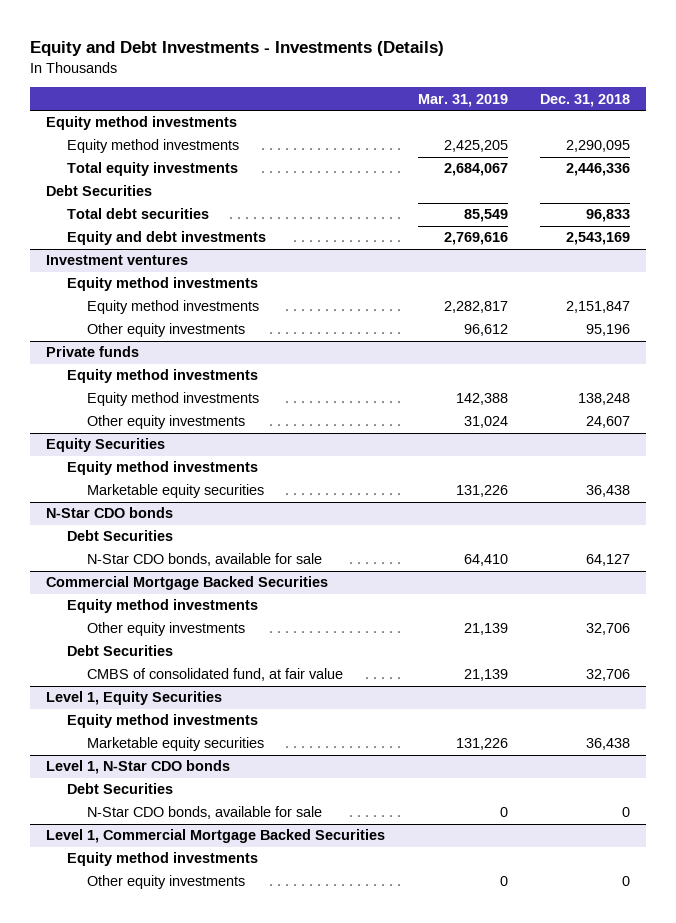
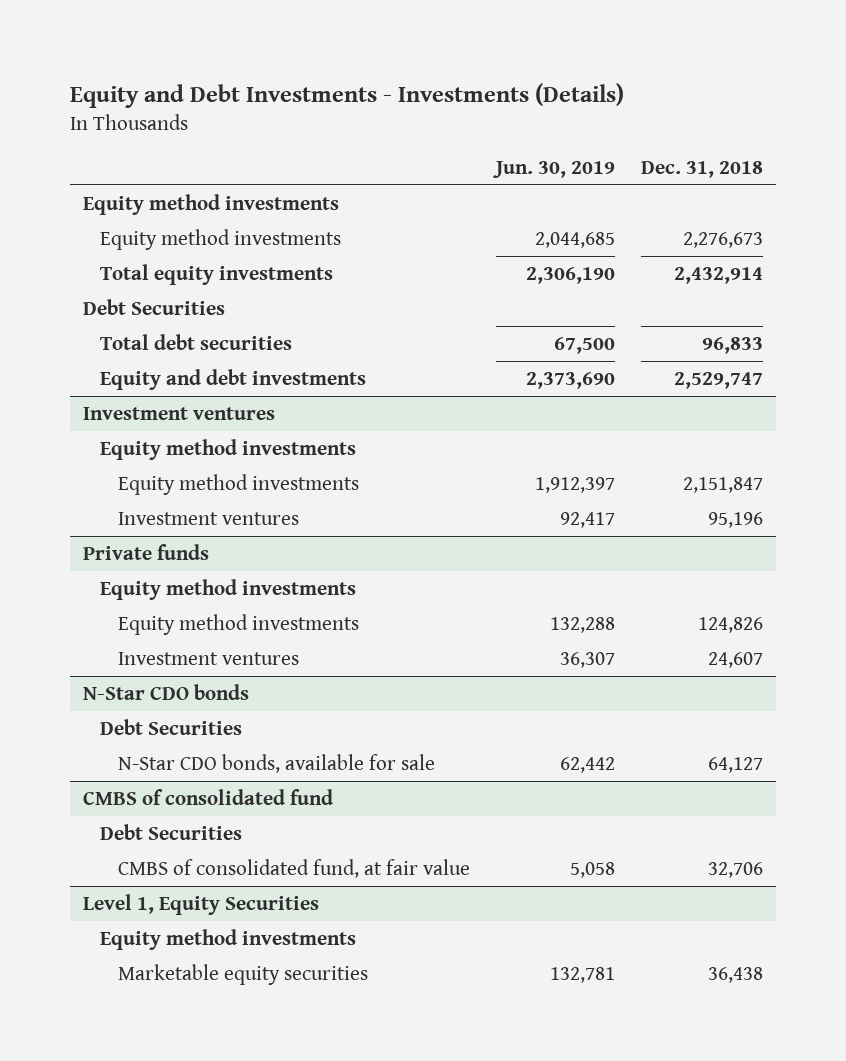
- | Mar. 31, 2019 | Dec. 31, 2018
+ | Jun. 30, 2019 | Dec. 31, 2018
- Equity method investments | 2,425,205 | 2,290,095
- Total equity investments | 2,684,067 | 2,446,336
+ Equity method investments | 2,044,685 | 2,276,673
+ Total equity investments | 2,306,190 | 2,432,914
- Equity and debt investments | 2,769,616 | 2,543,169
+ Equity and debt investments | 2,373,690 | 2,529,747
@ Investment ventures
- Other equity investments | 96,612 | 95,196
+ Investment ventures | 92,417 | 95,196
@ Private funds
- Equity method investments | 142,388 | 138,248
- Other equity investments | 31,024 | 24,607
- Equity Securities
- Equity method investments
- Marketable equity securities | 131,226 | 36,438
@ Private funds
+ Equity method investments | 132,288 | 124,826
+ Investment ventures | 36,307 | 24,607
- Commercial Mortgage Backed Securities
- Equity method investments
- Other equity investments | 21,139 | 32,706
+ CMBS of consolidated fund
- Level 1, N-Star CDO bonds
- Debt Securities
- N-Star CDO bonds, available for sale | 0 | 0
- Level 1, Commercial Mortgage Backed Securities
- Equity method investments
- Other equity investments | 0 | 0

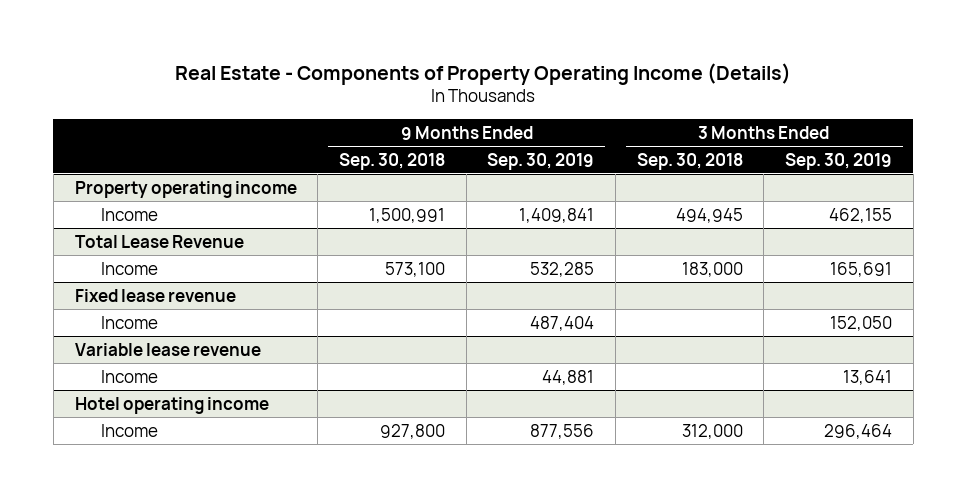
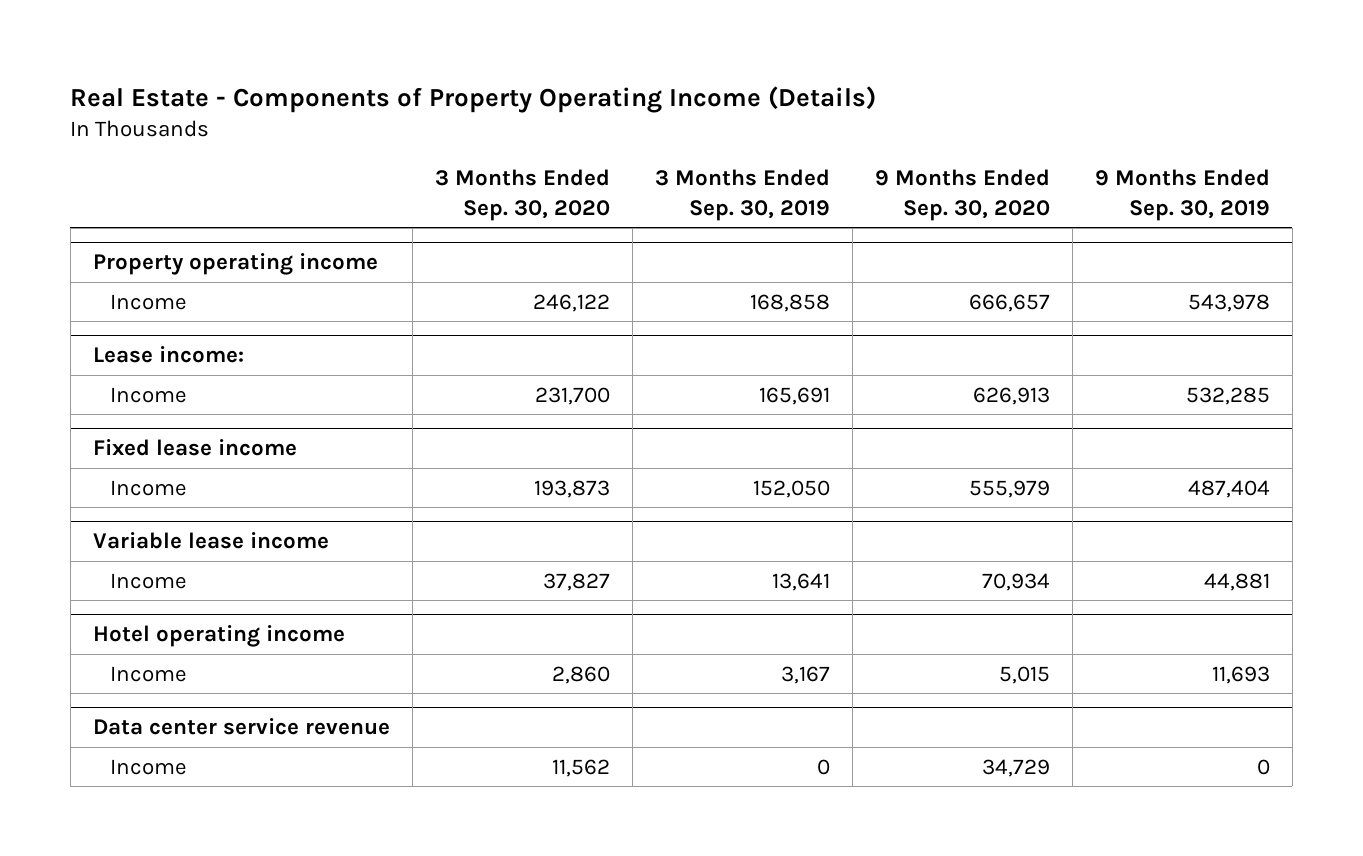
- | 9 Months Ended Sep. 30, 2018 | 9 Months Ended Sep. 30, 2019 | 3 Months Ended Sep. 30, 2018 | 3 Months Ended Sep. 30, 2019
+ | 3 Months Ended Sep. 30, 2020 | 3 Months Ended Sep. 30, 2019 | 9 Months Ended Sep. 30, 2020 | 9 Months Ended Sep. 30, 2019
@ Property operating income
- Income | 1,500,991 | 1,409,841 | 494,945 | 462,155
- Total Lease Revenue
@ Property operating income
+ Income | 246,122 | 168,858 | 666,657 | 543,978
+ Lease income:
- Fixed lease revenue
+ Fixed lease income
- Variable lease revenue
+ Variable lease income
@ Hotel operating income
- Income | 927,800 | 877,556 | 312,000 | 296,464
+ Income | 2,860 | 3,167 | 5,015 | 11,693
+ Data center service revenue
+ Income | 11,562 | 0 | 34,729 | 0

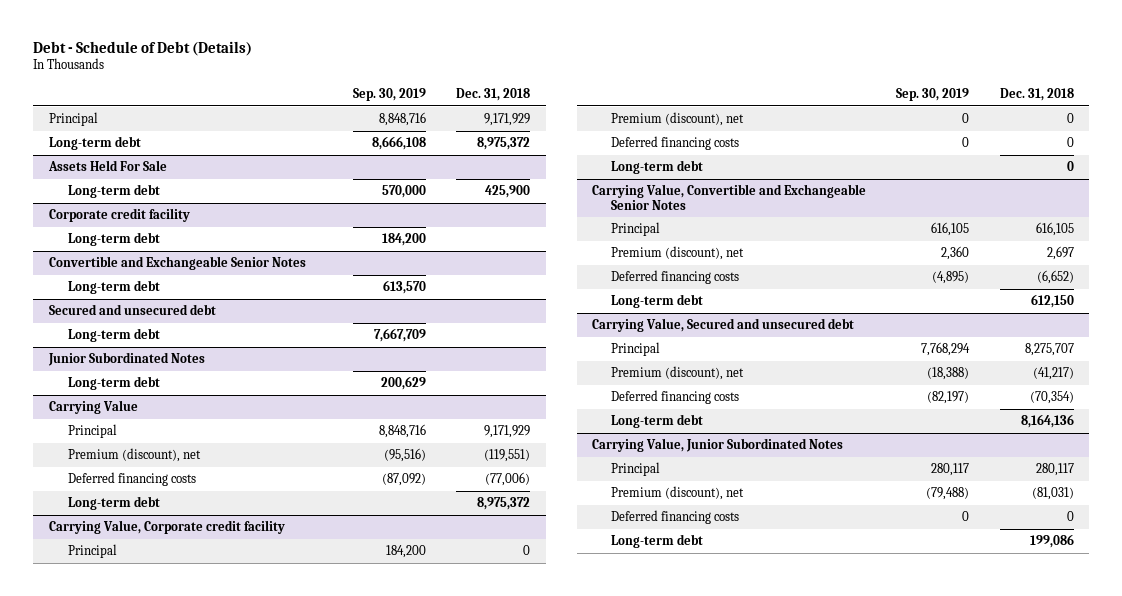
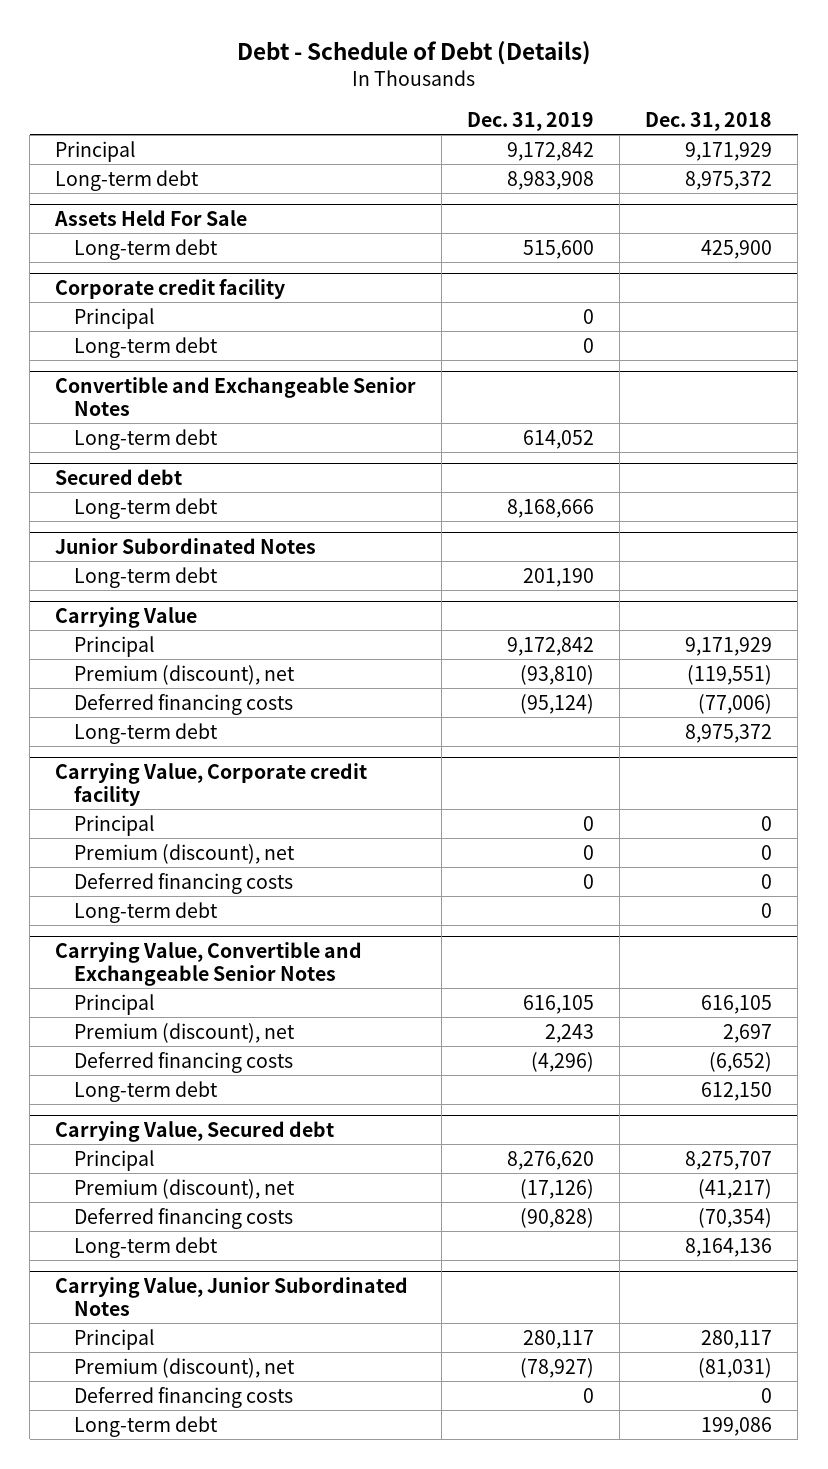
- | Sep. 30, 2019 | Dec. 31, 2018
+ | Dec. 31, 2019 | Dec. 31, 2018
@ Corporate credit facility
+ Principal | 0 |
- Secured and unsecured debt
+ Secured debt
- Carrying Value, Secured and unsecured debt
+ Carrying Value, Secured debt

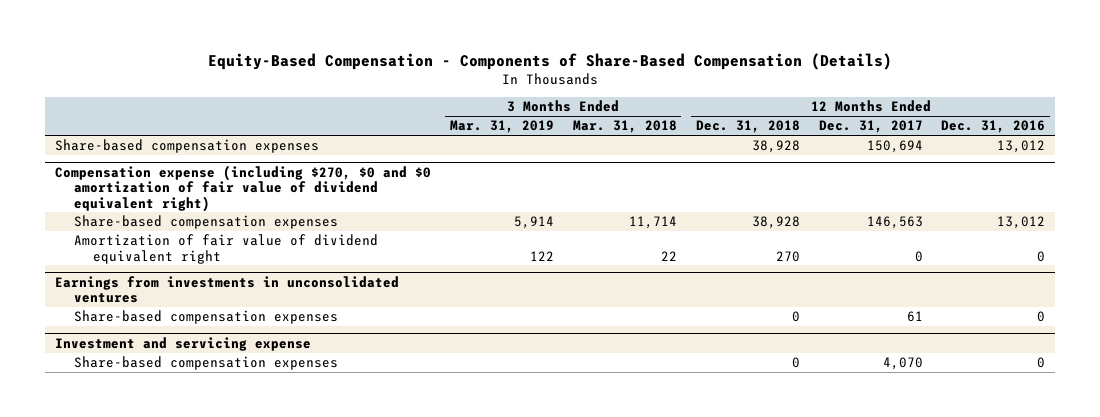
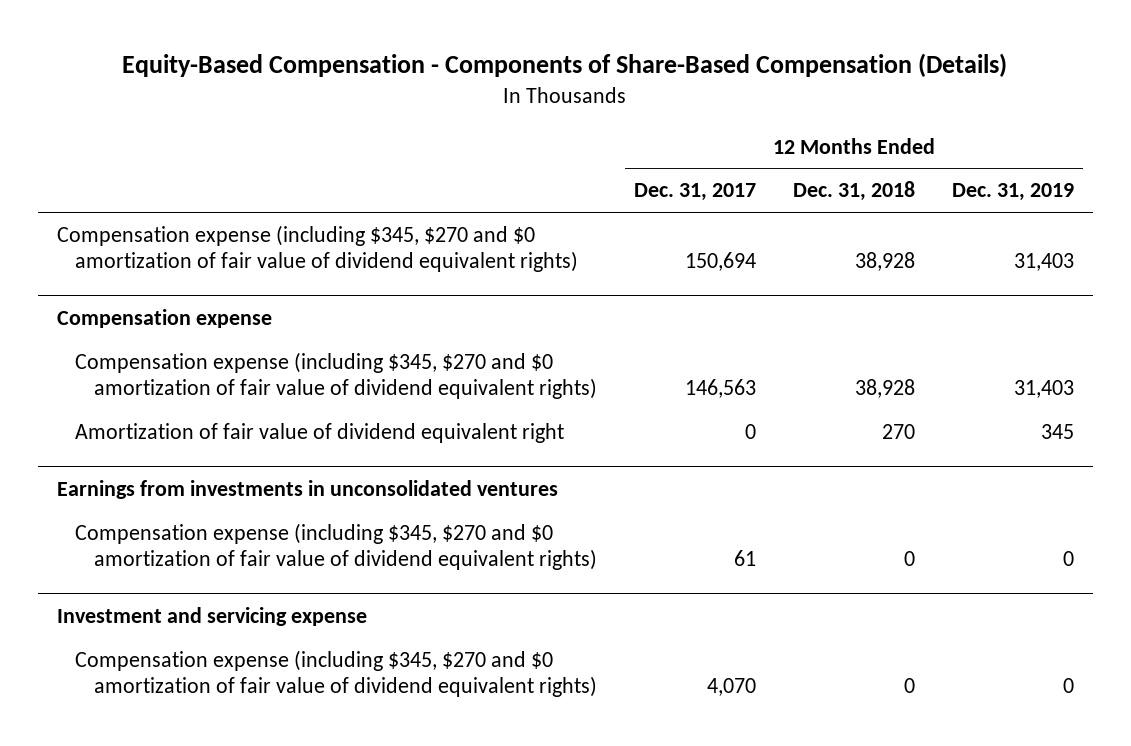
- | 3 Months Ended Mar. 31, 2019 | 3 Months Ended Mar. 31, 2018 | 12 Months Ended Dec. 31, 2018 | 12 Months Ended Dec. 31, 2017 | 12 Months Ended Dec. 31, 2016
+ | 12 Months Ended Dec. 31, 2017 | 12 Months Ended Dec. 31, 2018 | 12 Months Ended Dec. 31, 2019
- Share-based compensation expenses | | | 38,928 | 150,694 | 13,012
- Compensation expense (including $270, $0 and $0 amortization of fair value of dividend equivalent right)
- Share-based compensation expenses | 5,914 | 11,714 | 38,928 | 146,563 | 13,012
+ Compensation expense (including $345, $270 and $0 amortization of fair value of dividend equivalent rights) | 150,694 | 38,928 | 31,403
+ Compensation expense
+ Compensation expense (including $345, $270 and $0 amortization of fair value of dividend equivalent rights) | 146,563 | 38,928 | 31,403
@ Earnings from investments in unconsolidated ventures
- Share-based compensation expenses | | | 0 | 61 | 0
+ Compensation expense (including $345, $270 and $0 amortization of fair value of dividend equivalent rights) | 61 | 0 | 0
@ Investment and servicing expense
- Share-based compensation expenses | | | 0 | 4,070 | 0
+ Compensation expense (including $345, $270 and $0 amortization of fair value of dividend equivalent rights) | 4,070 | 0 | 0

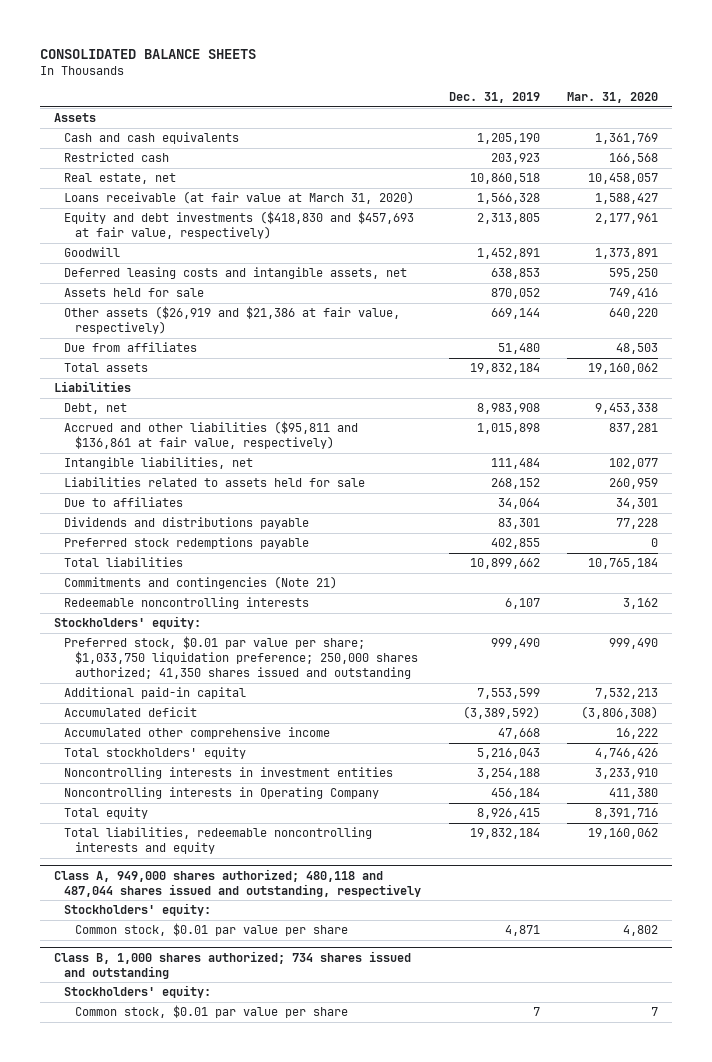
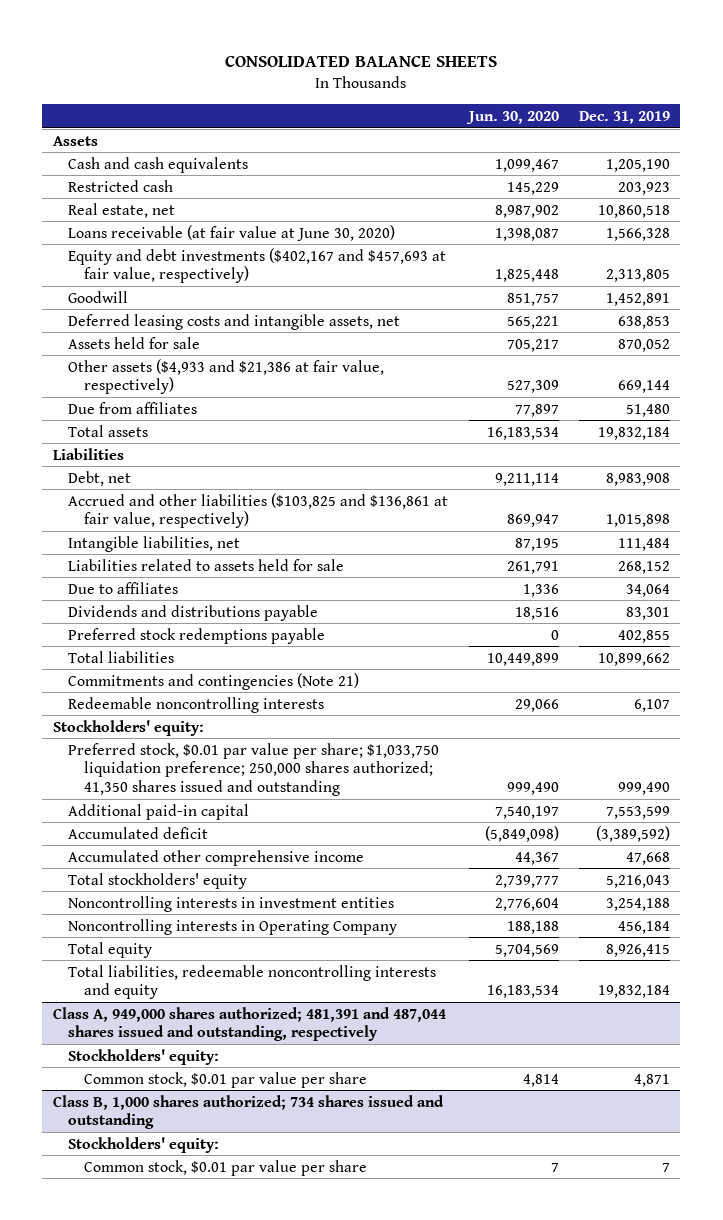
- | Dec. 31, 2019 | Mar. 31, 2020
+ | Jun. 30, 2020 | Dec. 31, 2019
- Loans receivable (at fair value at March 31, 2020) | 1,566,328 | 1,588,427
- Equity and debt investments ($418,830 and $457,693 at fair value, respectively) | 2,313,805 | 2,177,961
+ Loans receivable (at fair value at June 30, 2020) | 1,398,087 | 1,566,328
+ Equity and debt investments ($402,167 and $457,693 at fair value, respectively) | 1,825,448 | 2,313,805
- Other assets ($26,919 and $21,386 at fair value, respectively) | 669,144 | 640,220
+ Other assets ($4,933 and $21,386 at fair value, respectively) | 527,309 | 669,144
- Accrued and other liabilities ($95,811 and $136,861 at fair value, respectively) | 1,015,898 | 837,281
+ Accrued and other liabilities ($103,825 and $136,861 at fair value, respectively) | 869,947 | 1,015,898
- Class A, 949,000 shares authorized; 480,118 and 487,044 shares issued and outstanding, respectively
+ Class A, 949,000 shares authorized; 481,391 and 487,044 shares issued and outstanding, respectively

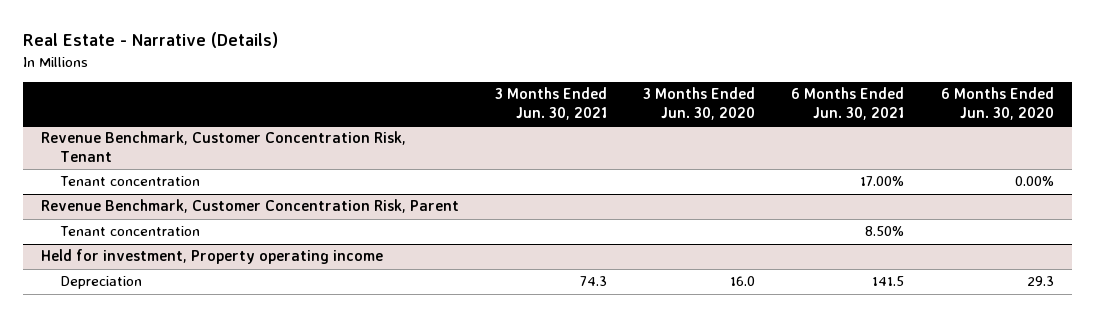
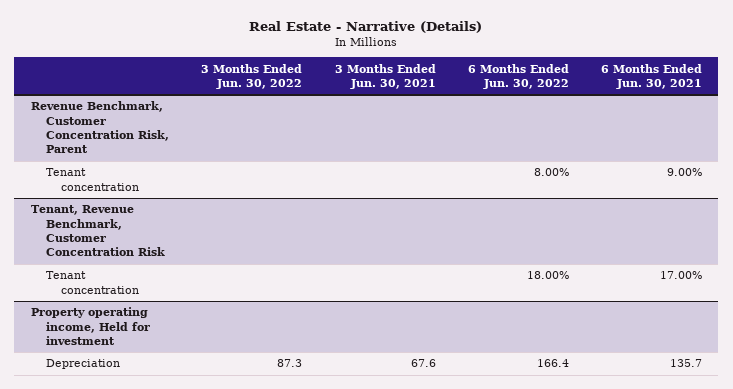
- | 3 Months Ended Jun. 30, 2021 | 3 Months Ended Jun. 30, 2020 | 6 Months Ended Jun. 30, 2021 | 6 Months Ended Jun. 30, 2020
+ | 3 Months Ended Jun. 30, 2022 | 3 Months Ended Jun. 30, 2021 | 6 Months Ended Jun. 30, 2022 | 6 Months Ended Jun. 30, 2021
- Revenue Benchmark, Customer Concentration Risk, Tenant
- Tenant concentration | | | 17.00% | 0.00%
@ Revenue Benchmark, Customer Concentration Risk, Parent
- Tenant concentration | | | 8.50% |
- Held for investment, Property operating income
- Depreciation | 74.3 | 16.0 | 141.5 | 29.3
@ Revenue Benchmark, Customer Concentration Risk, Parent
+ Tenant concentration | | | 8.00% | 9.00%
+ Tenant, Revenue Benchmark, Customer Concentration Risk
+ Tenant concentration | | | 18.00% | 17.00%
+ Property operating income, Held for investment
+ Depreciation | 87.3 | 67.6 | 166.4 | 135.7

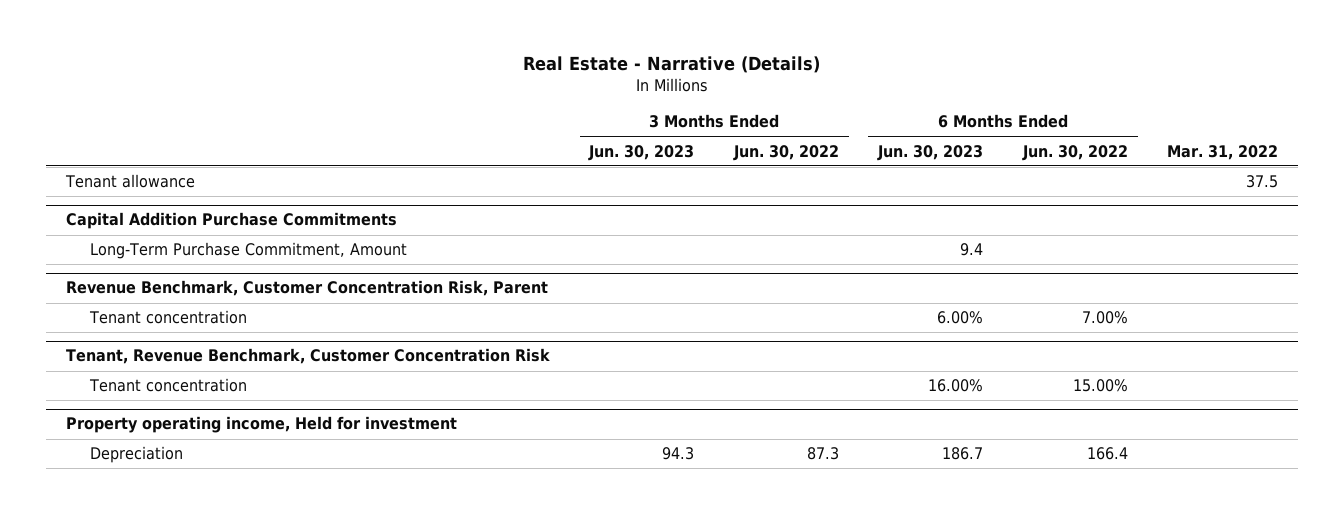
- | 3 Months Ended Jun. 30, 2022 | 3 Months Ended Jun. 30, 2021 | 6 Months Ended Jun. 30, 2022 | 6 Months Ended Jun. 30, 2021
+ | 3 Months Ended Jun. 30, 2023 | 3 Months Ended Jun. 30, 2022 | 6 Months Ended Jun. 30, 2023 | 6 Months Ended Jun. 30, 2022 | Mar. 31, 2022
+ Tenant allowance | | | | | 37.5
+ Capital Addition Purchase Commitments
+ Long-Term Purchase Commitment, Amount | | | 9.4 | |
@ Revenue Benchmark, Customer Concentration Risk, Parent
- Tenant concentration | | | 8.00% | 9.00%
+ Tenant concentration | | | 6.00% | 7.00% |
@ Tenant, Revenue Benchmark, Customer Concentration Risk
- Tenant concentration | | | 18.00% | 17.00%
+ Tenant concentration | | | 16.00% | 15.00% |

